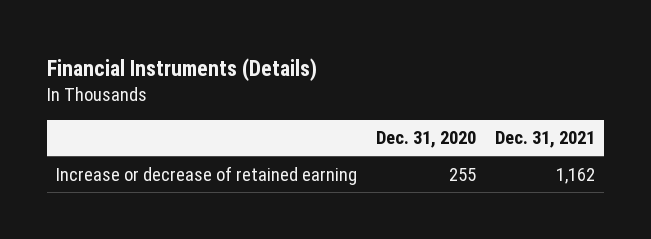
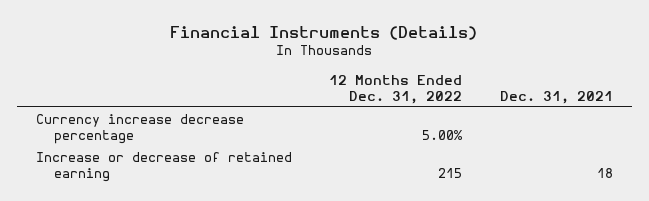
- | Dec. 31, 2020 | Dec. 31, 2021
+ | 12 Months Ended Dec. 31, 2022 | Dec. 31, 2021
- Increase or decrease of retained earning | 255 | 1,162
+ Currency increase decrease percentage | 5.00% |
+ Increase or decrease of retained earning | 215 | 18

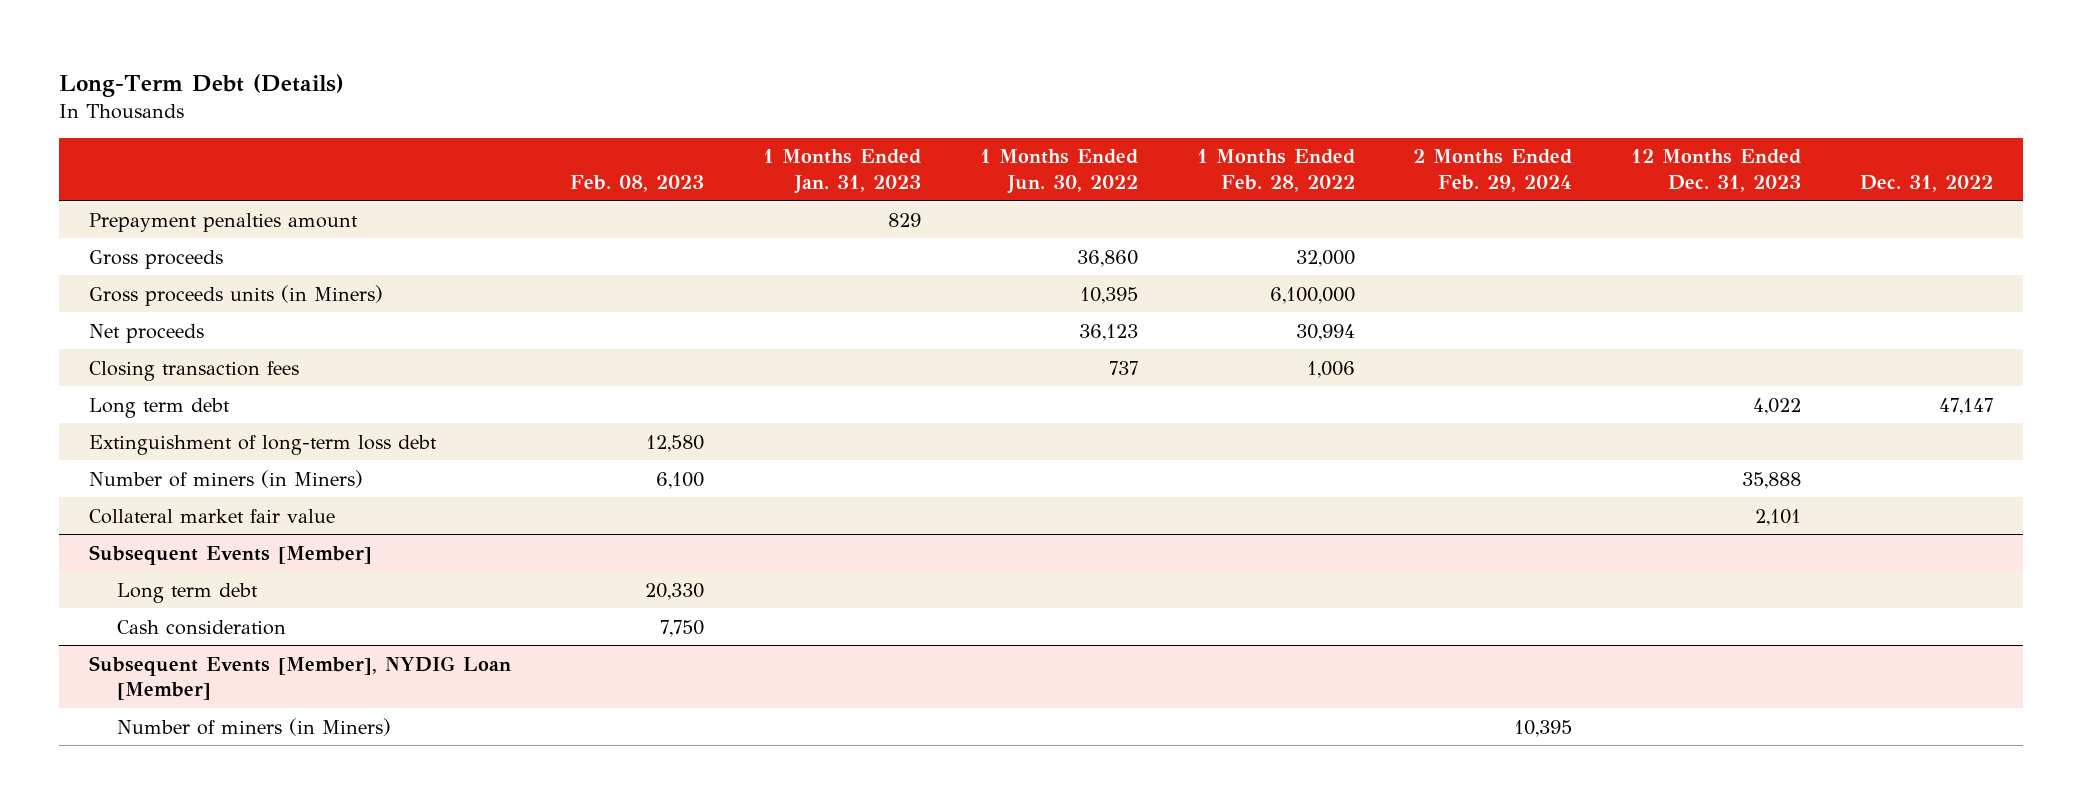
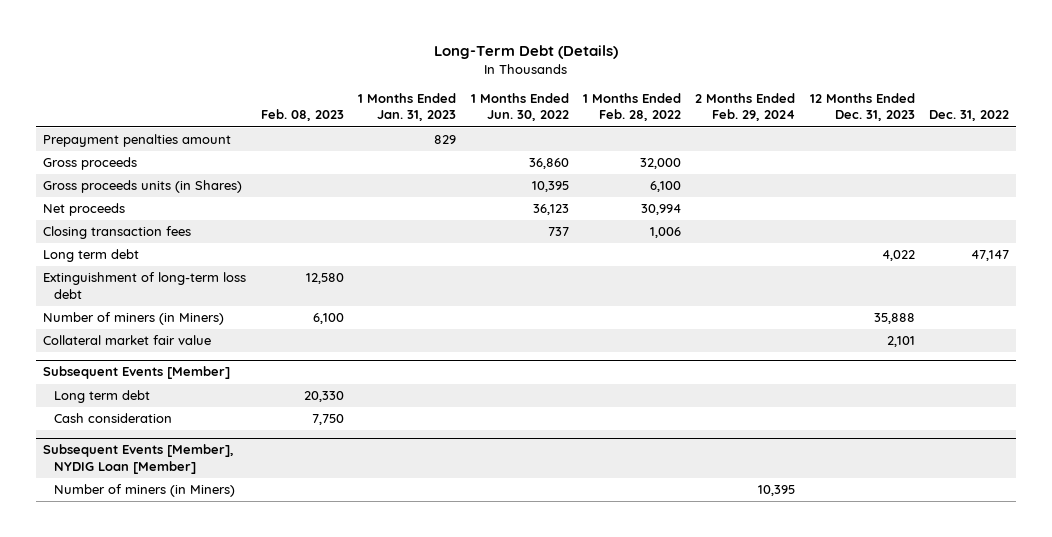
- Gross proceeds units (in Miners) | | | 10,395 | 6,100,000 | | |
+ Gross proceeds units (in Shares) | | | 10,395 | 6,100 | | |

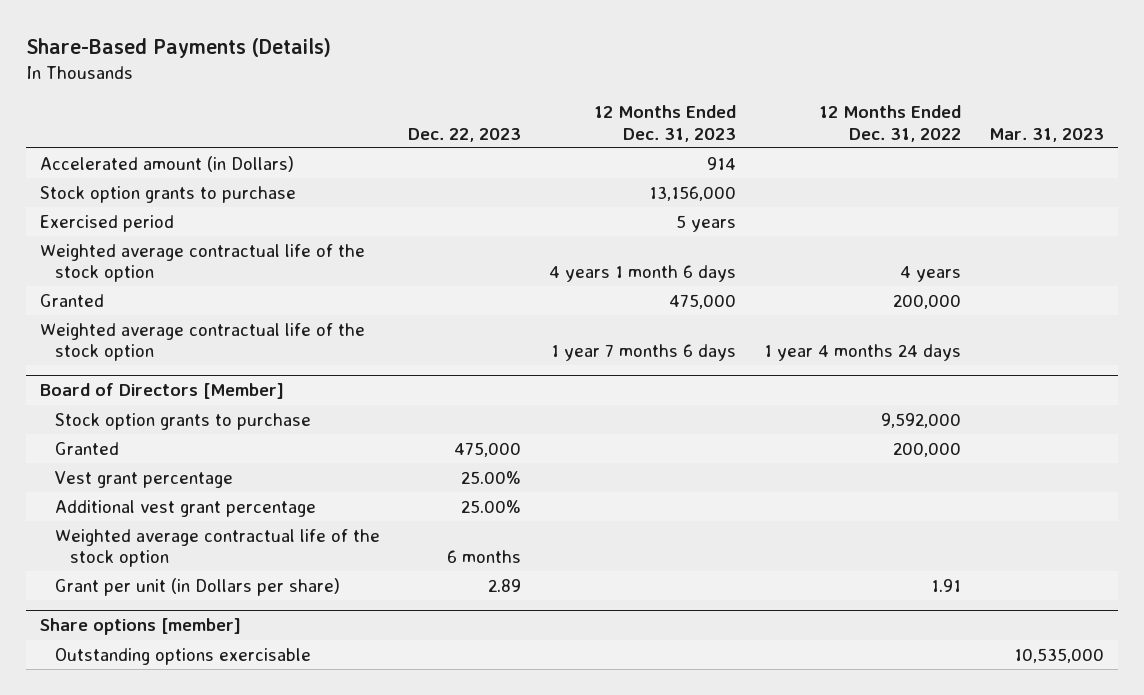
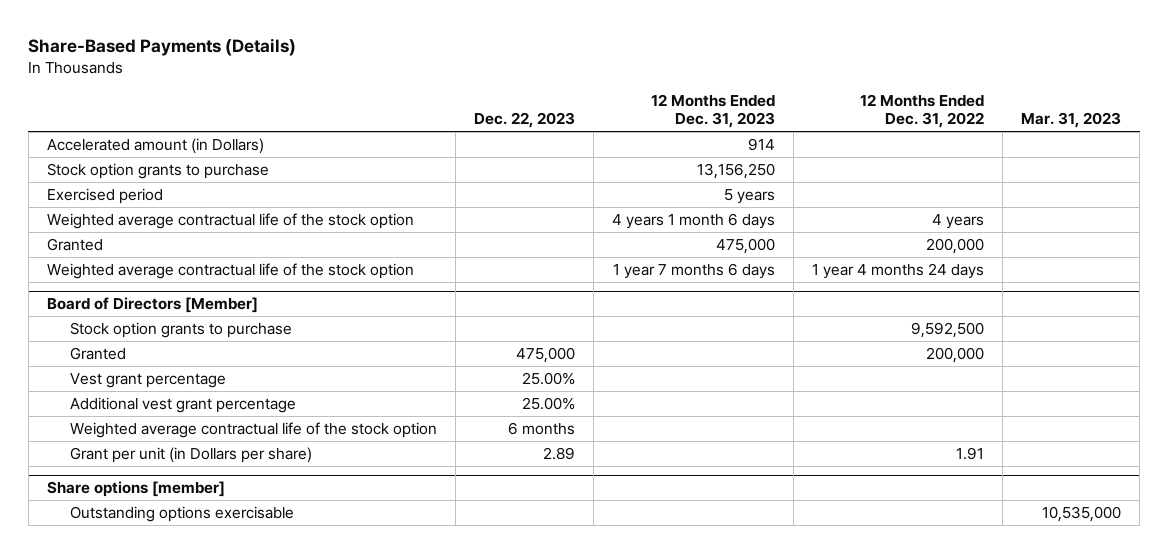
- Stock option grants to purchase | | 13,156,000 | |
+ Stock option grants to purchase | | 13,156,250 | |
@ Board of Directors [Member]
- Stock option grants to purchase | | | 9,592,000 |
+ Stock option grants to purchase | | | 9,592,500 |

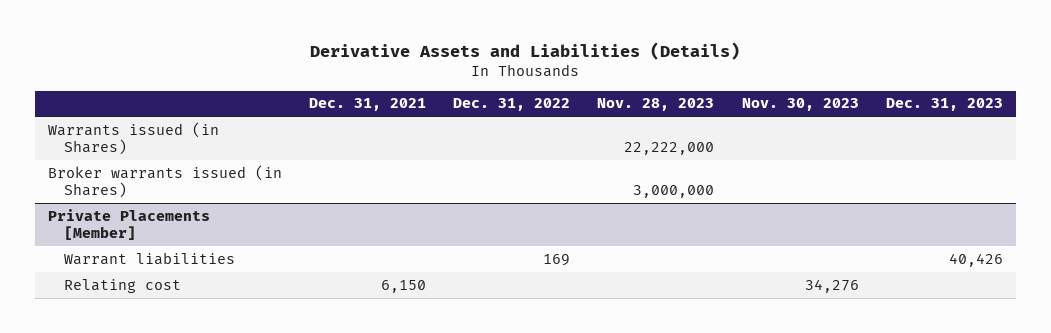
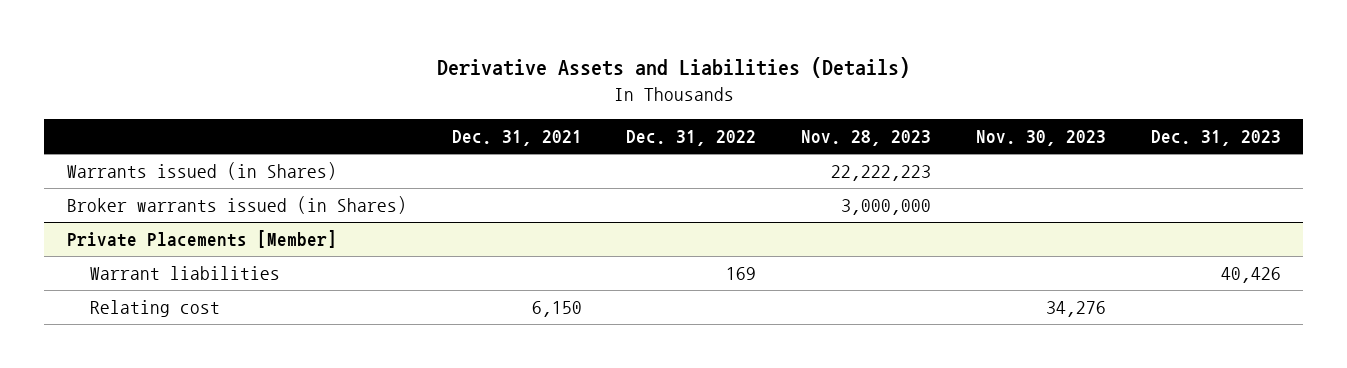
- Warrants issued (in Shares) | | | 22,222,000 | |
+ Warrants issued (in Shares) | | | 22,222,223 | |

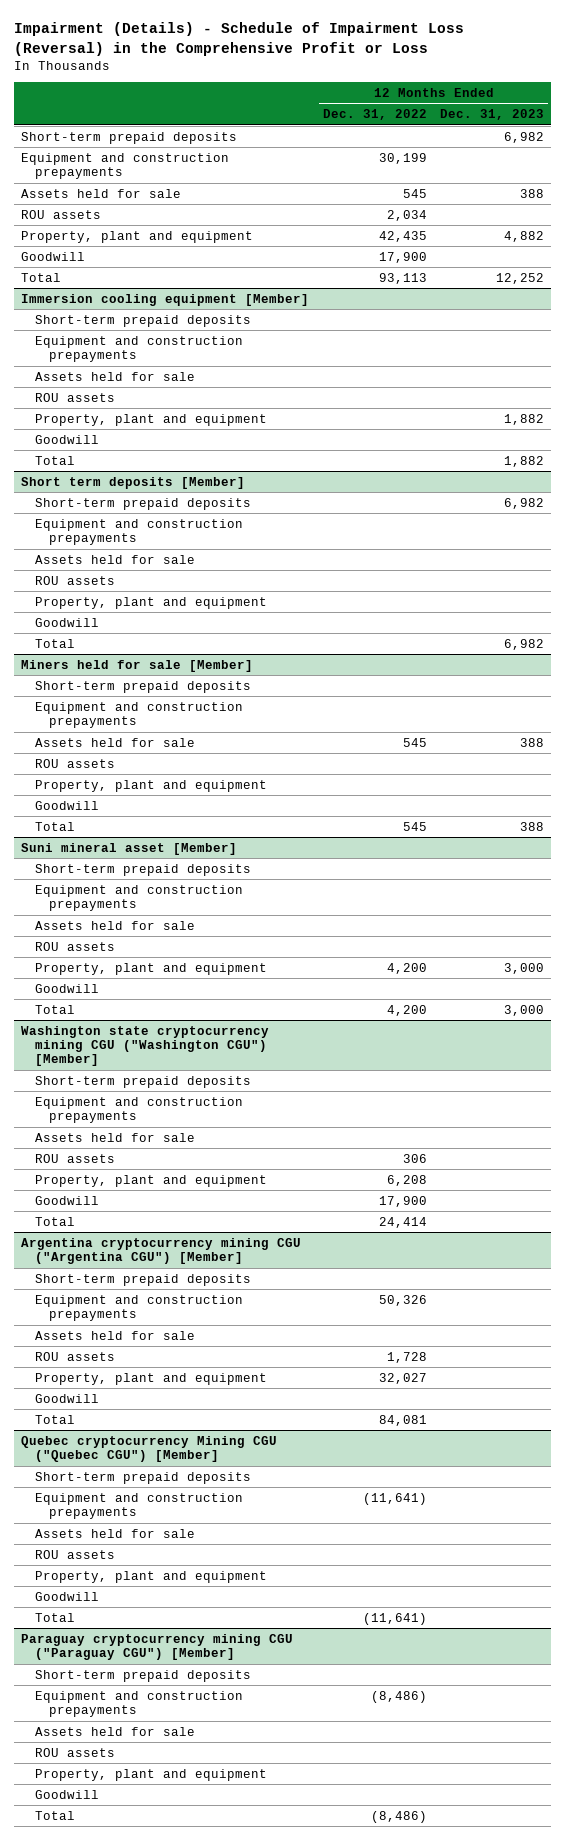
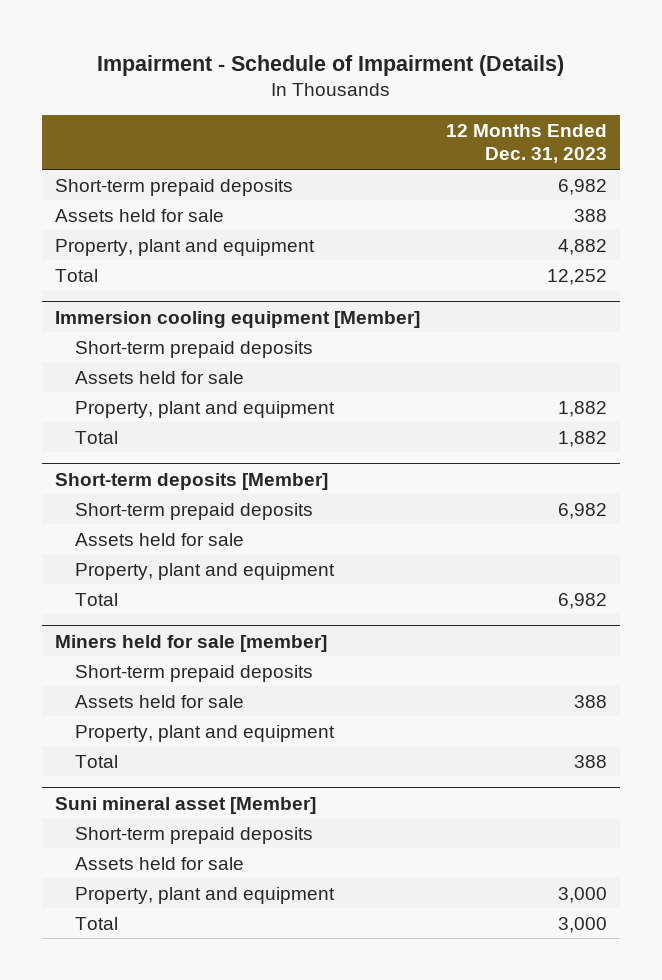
- Impairment (Details) - Schedule of Impairment Loss (Reversal) in the Comprehensive Profit or Loss
+ Impairment - Schedule of Impairment (Details)
- | 12 Months Ended Dec. 31, 2022 | 12 Months Ended Dec. 31, 2023
+ | 12 Months Ended Dec. 31, 2023
- Equipment and construction prepayments | 30,199 |
- ROU assets | 2,034 |
- Goodwill | 17,900 |
@ Immersion cooling equipment [Member]
- Equipment and construction prepayments
- ROU assets
- Goodwill
- Short term deposits [Member]
+ Short-term deposits [Member]
- Equipment and construction prepayments
- ROU assets
- Goodwill
- Miners held for sale [Member]
+ Miners held for sale [member]
- Equipment and construction prepayments
- ROU assets
- Goodwill
@ Suni mineral asset [Member]
- Equipment and construction prepayments
- ROU assets
- Goodwill
- Washington state cryptocurrency mining CGU ("Washington CGU") [Member]
- Short-term prepaid deposits
- Equipment and construction prepayments
- Assets held for sale
- ROU assets | 306 |
- Property, plant and equipment | 6,208 |
- Goodwill | 17,900 |
- Total | 24,414 |
- Argentina cryptocurrency mining CGU ("Argentina CGU") [Member]
- Short-term prepaid deposits
- Equipment and construction prepayments | 50,326 |
- Assets held for sale
- ROU assets | 1,728 |
- Property, plant and equipment | 32,027 |
- Goodwill
- Total | 84,081 |
- Quebec cryptocurrency Mining CGU ("Quebec CGU") [Member]
- Short-term prepaid deposits
- Equipment and construction prepayments | (11,641) |
- Assets held for sale
- ROU assets
- Property, plant and equipment
- Goodwill
- Total | (11,641) |
- Paraguay cryptocurrency mining CGU ("Paraguay CGU") [Member]
- Short-term prepaid deposits
- Equipment and construction prepayments | (8,486) |
- Assets held for sale
- ROU assets
- Property, plant and equipment
- Goodwill
- Total | (8,486) |

